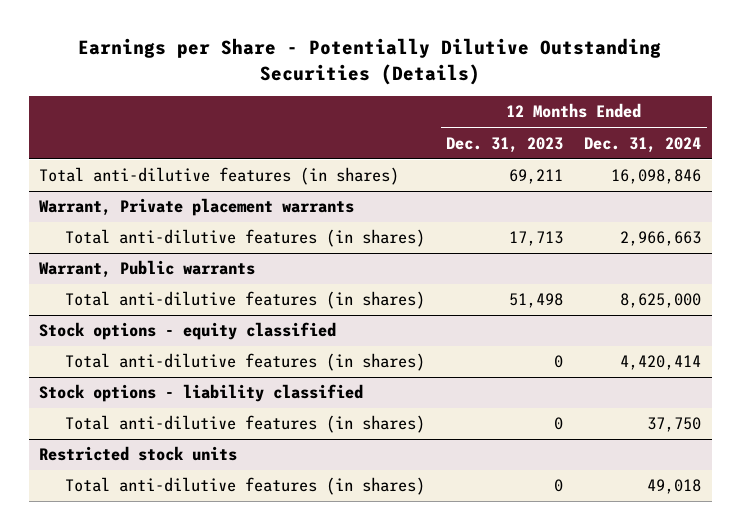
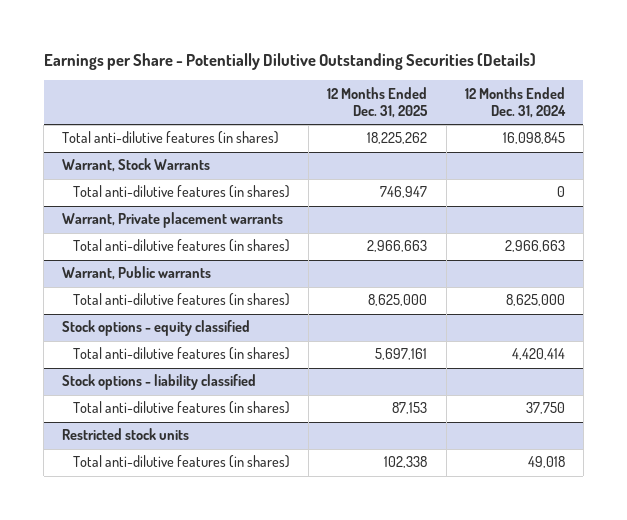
- | 12 Months Ended Dec. 31, 2023 | 12 Months Ended Dec. 31, 2024
+ | 12 Months Ended Dec. 31, 2025 | 12 Months Ended Dec. 31, 2024
- Total anti-dilutive features (in shares) | 69,211 | 16,098,846
+ Total anti-dilutive features (in shares) | 18,225,262 | 16,098,845
+ Warrant, Stock Warrants
+ Total anti-dilutive features (in shares) | 746,947 | 0

